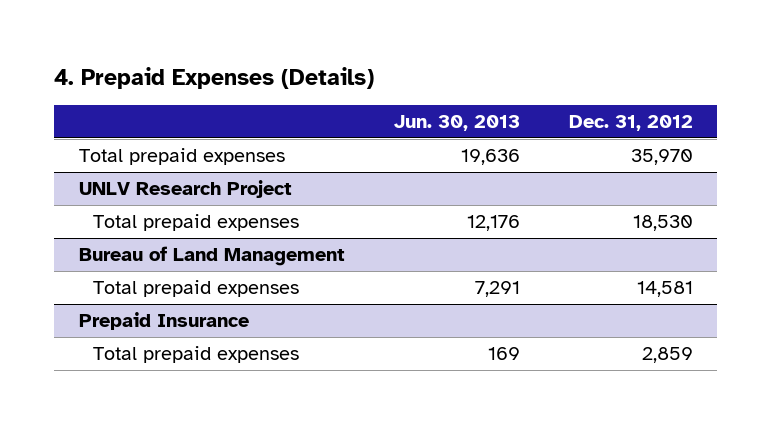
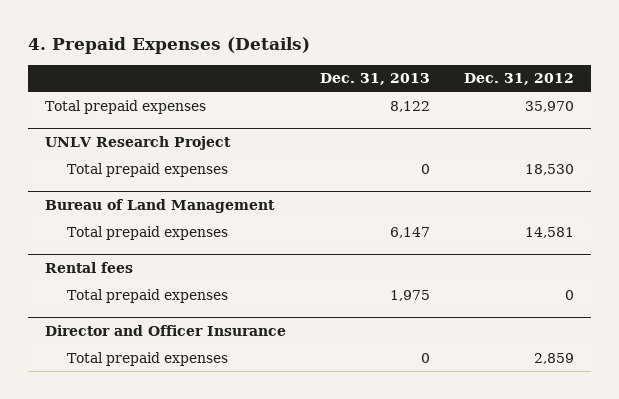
- | Jun. 30, 2013 | Dec. 31, 2012
+ | Dec. 31, 2013 | Dec. 31, 2012
- Prepaid Insurance
+ Rental fees
+ Total prepaid expenses | 1,975 | 0
+ Director and Officer Insurance

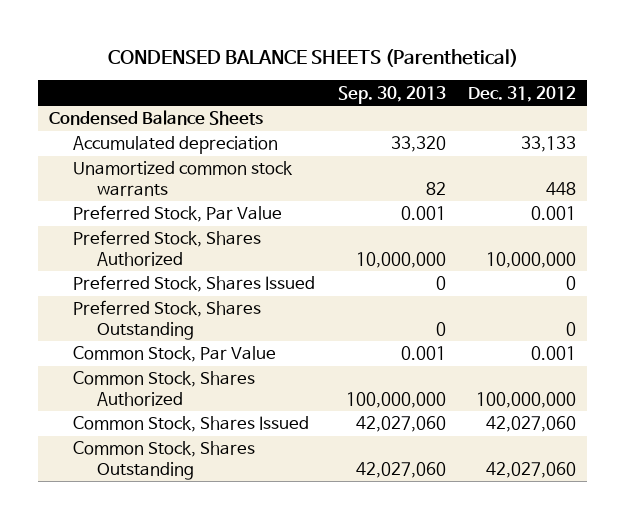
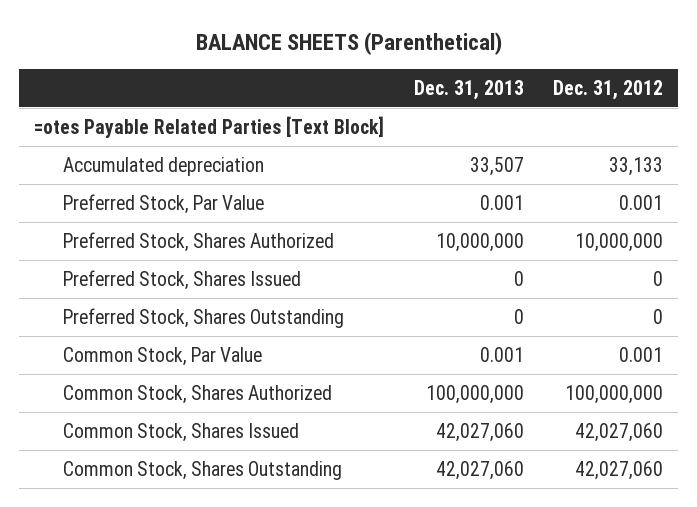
- CONDENSED BALANCE SHEETS (Parenthetical)
+ BALANCE SHEETS (Parenthetical)
- | Sep. 30, 2013 | Dec. 31, 2012
+ | Dec. 31, 2013 | Dec. 31, 2012
- Condensed Balance Sheets
+ =otes Payable Related Parties [Text Block]
- Unamortized common stock warrants | 82 | 448

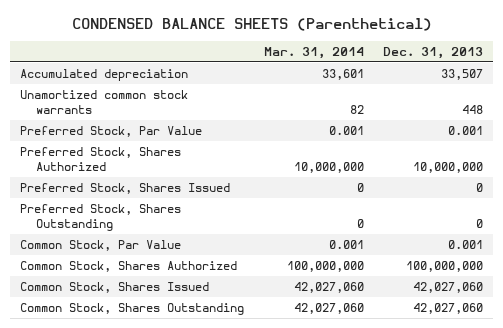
- BALANCE SHEETS (Parenthetical)
+ CONDENSED BALANCE SHEETS (Parenthetical)
- | Dec. 31, 2013 | Dec. 31, 2012
+ | Mar. 31, 2014 | Dec. 31, 2013
- =otes Payable Related Parties [Text Block]
+ Unamortized common stock warrants | 82 | 448

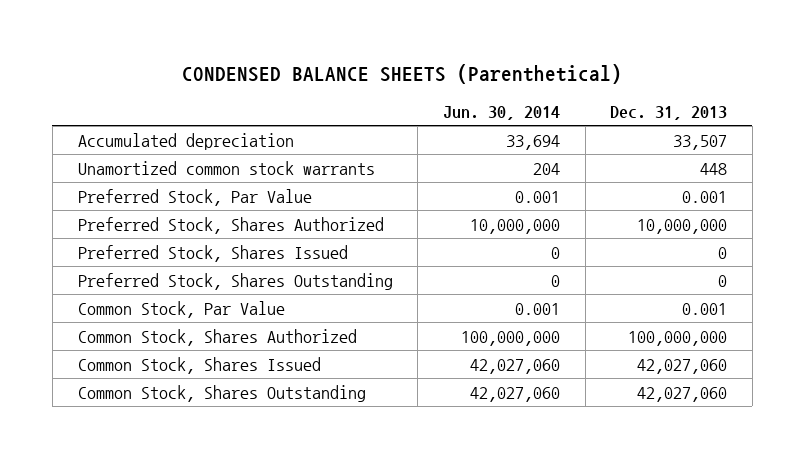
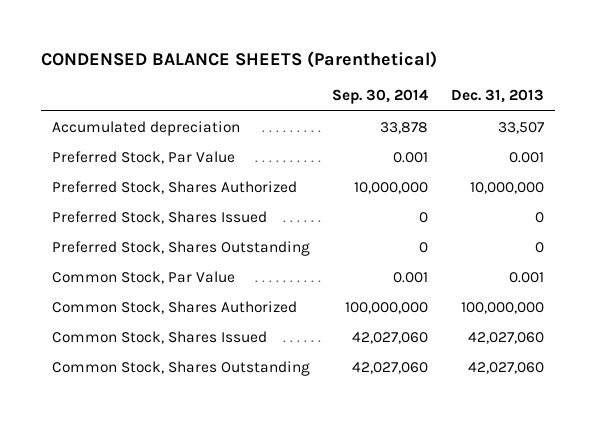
- | Jun. 30, 2014 | Dec. 31, 2013
+ | Sep. 30, 2014 | Dec. 31, 2013
- Unamortized common stock warrants | 204 | 448

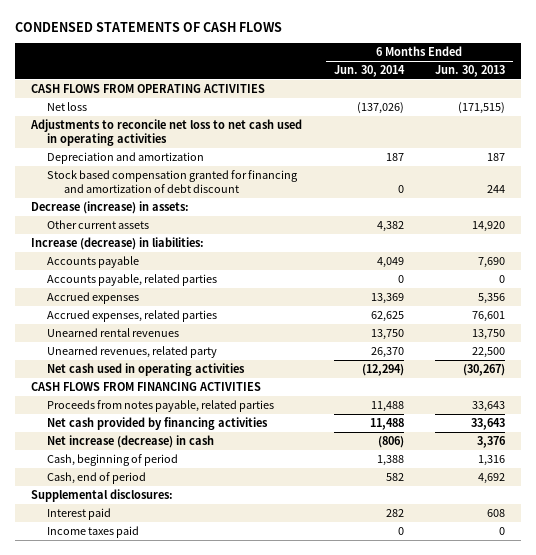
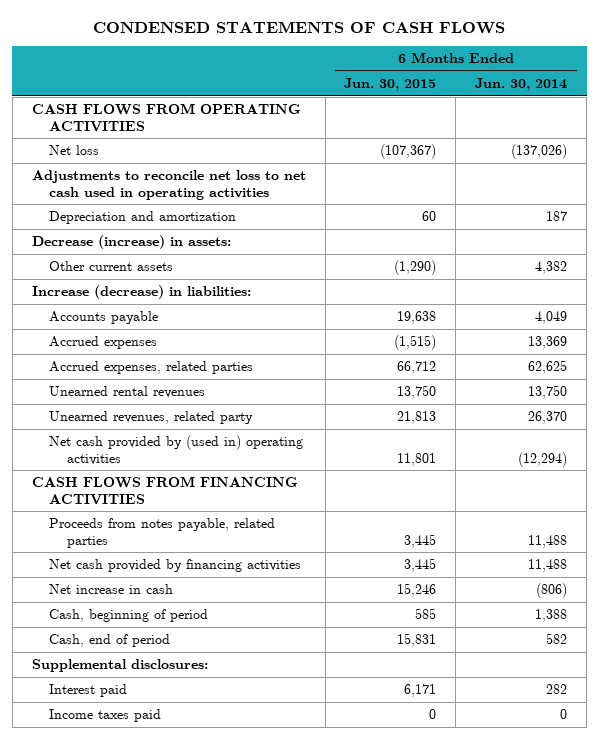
- | 6 Months Ended Jun. 30, 2014 | 6 Months Ended Jun. 30, 2013
+ | 6 Months Ended Jun. 30, 2015 | 6 Months Ended Jun. 30, 2014
- Stock based compensation granted for financing and amortization of debt discount | 0 | 244
- Accounts payable, related parties | 0 | 0
- Net cash used in operating activities | (12,294) | (30,267)
+ Net cash provided by (used in) operating activities | 11,801 | (12,294)
- Net increase (decrease) in cash | (806) | 3,376
+ Net increase in cash | 15,246 | (806)

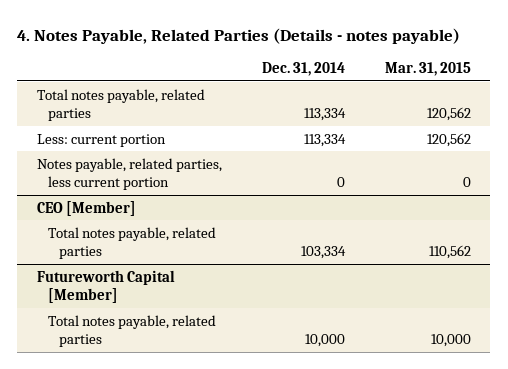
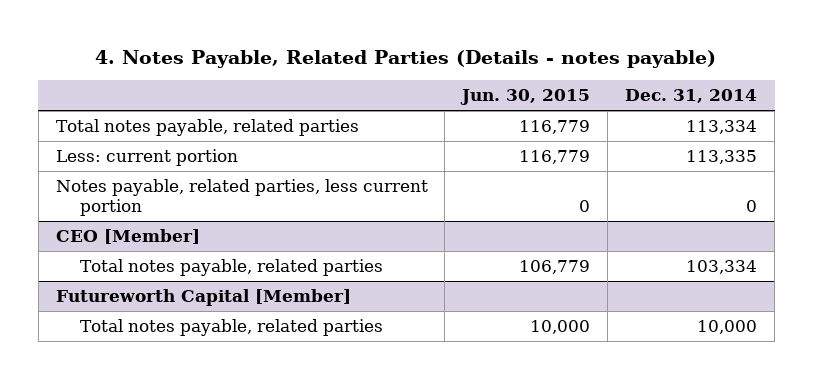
- | Dec. 31, 2014 | Mar. 31, 2015
+ | Jun. 30, 2015 | Dec. 31, 2014
- Less: current portion | 113,334 | 120,562
+ Less: current portion | 116,779 | 113,335

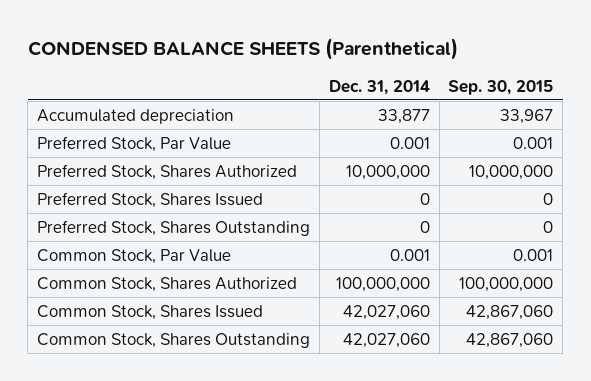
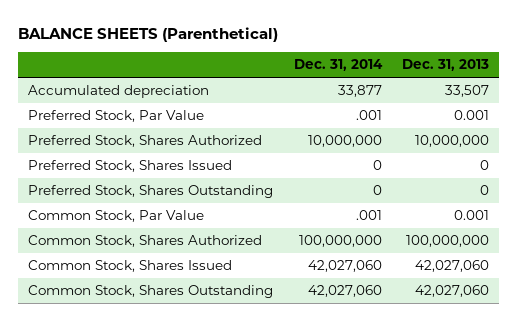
- CONDENSED BALANCE SHEETS (Parenthetical)
+ BALANCE SHEETS (Parenthetical)
- | Dec. 31, 2014 | Sep. 30, 2015
+ | Dec. 31, 2014 | Dec. 31, 2013
- Preferred Stock, Par Value | 0.001 | 0.001
+ Preferred Stock, Par Value | .001 | 0.001
- Common Stock, Par Value | 0.001 | 0.001
+ Common Stock, Par Value | .001 | 0.001

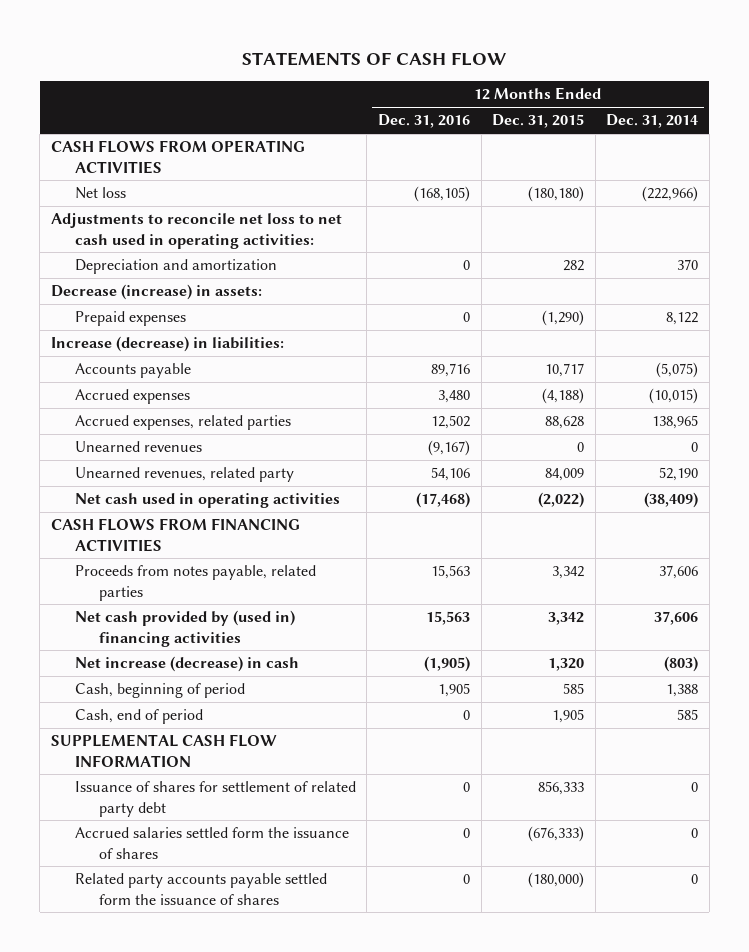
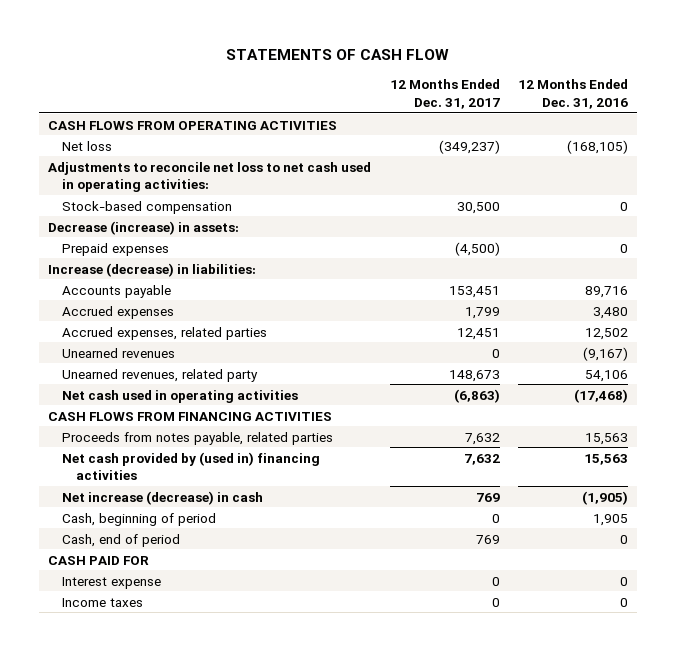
- | 12 Months Ended Dec. 31, 2016 | 12 Months Ended Dec. 31, 2015 | 12 Months Ended Dec. 31, 2014
+ | 12 Months Ended Dec. 31, 2017 | 12 Months Ended Dec. 31, 2016
- Depreciation and amortization | 0 | 282 | 370
+ Stock-based compensation | 30,500 | 0
- SUPPLEMENTAL CASH FLOW INFORMATION
- Issuance of shares for settlement of related party debt | 0 | 856,333 | 0
- Accrued salaries settled form the issuance of shares | 0 | (676,333) | 0
- Related party accounts payable settled form the issuance of shares | 0 | (180,000) | 0
+ CASH PAID FOR
+ Interest expense | 0 | 0
+ Income taxes | 0 | 0

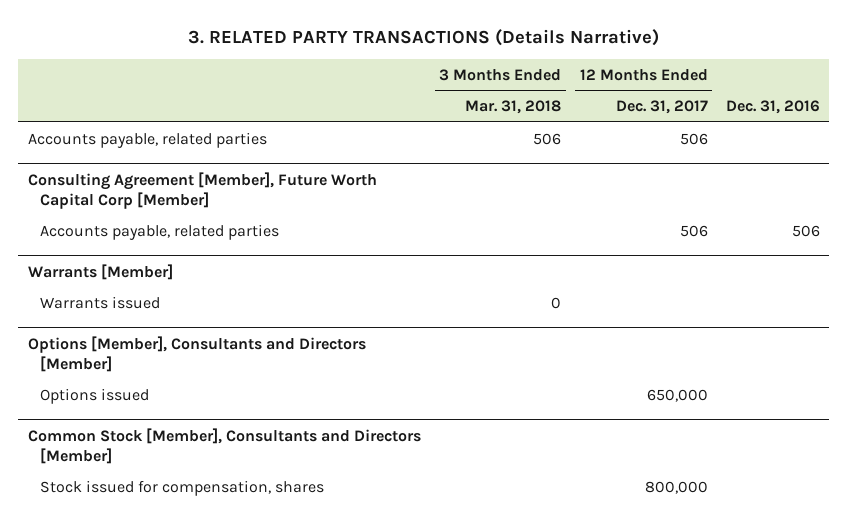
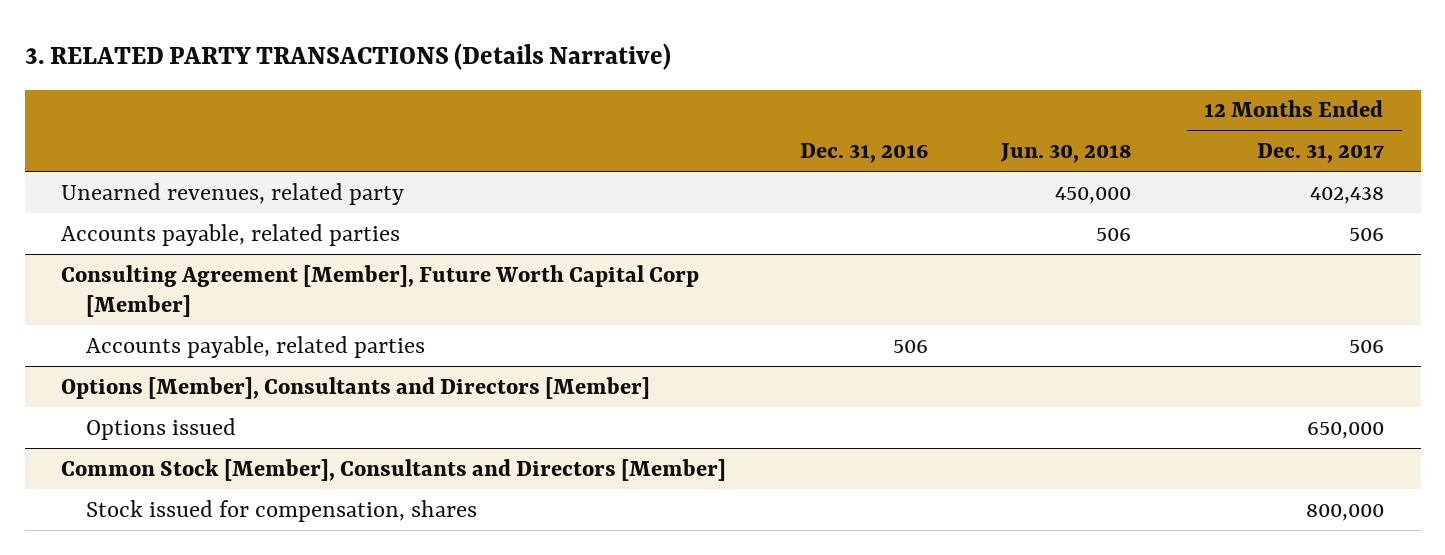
- | 3 Months Ended Mar. 31, 2018 | 12 Months Ended Dec. 31, 2017 | Dec. 31, 2016
+ | Dec. 31, 2016 | Jun. 30, 2018 | 12 Months Ended Dec. 31, 2017
+ Unearned revenues, related party | | 450,000 | 402,438
- Warrants [Member]
- Warrants issued | 0 | |

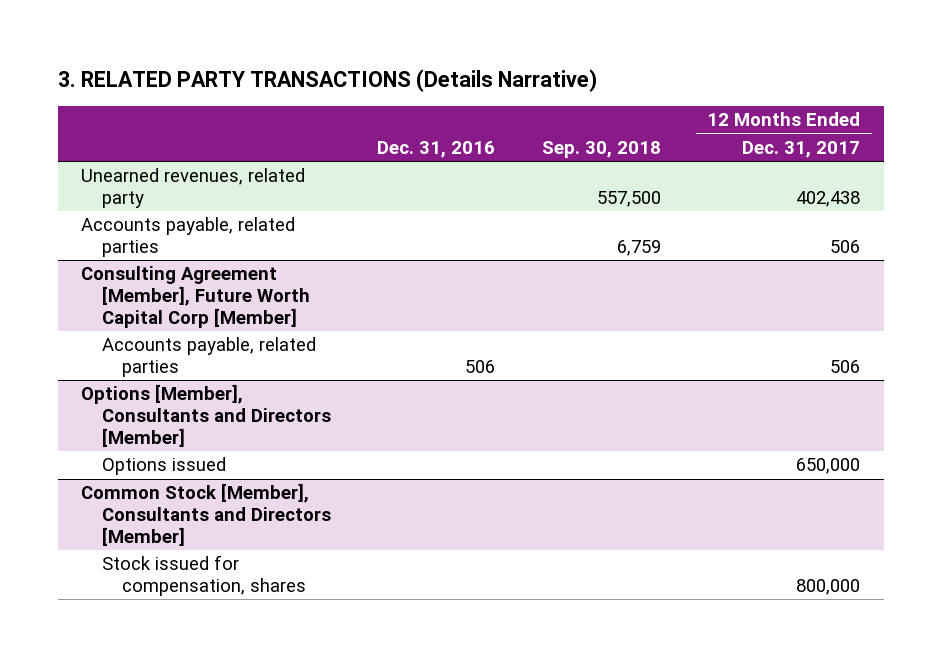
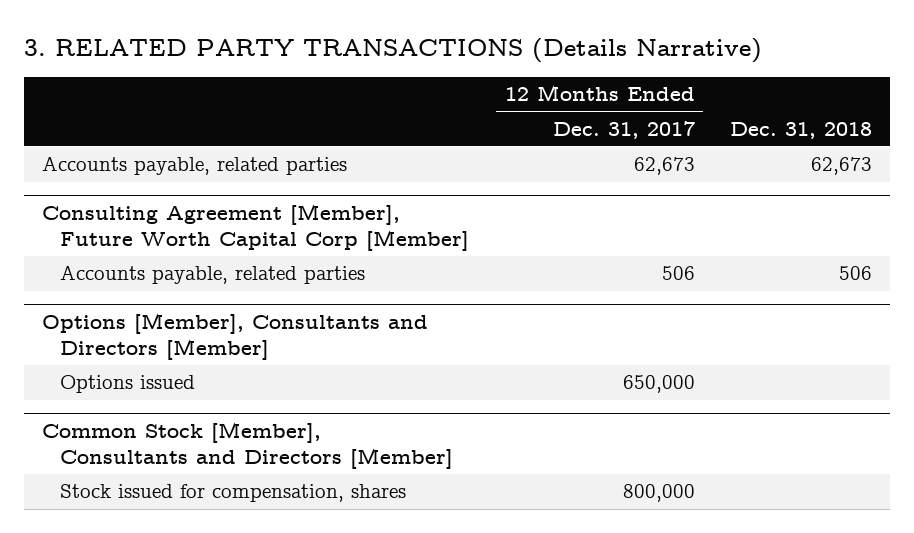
- | Dec. 31, 2016 | Sep. 30, 2018 | 12 Months Ended Dec. 31, 2017
+ | 12 Months Ended Dec. 31, 2017 | Dec. 31, 2018
- Unearned revenues, related party | | 557,500 | 402,438
- Accounts payable, related parties | | 6,759 | 506
+ Accounts payable, related parties | 62,673 | 62,673

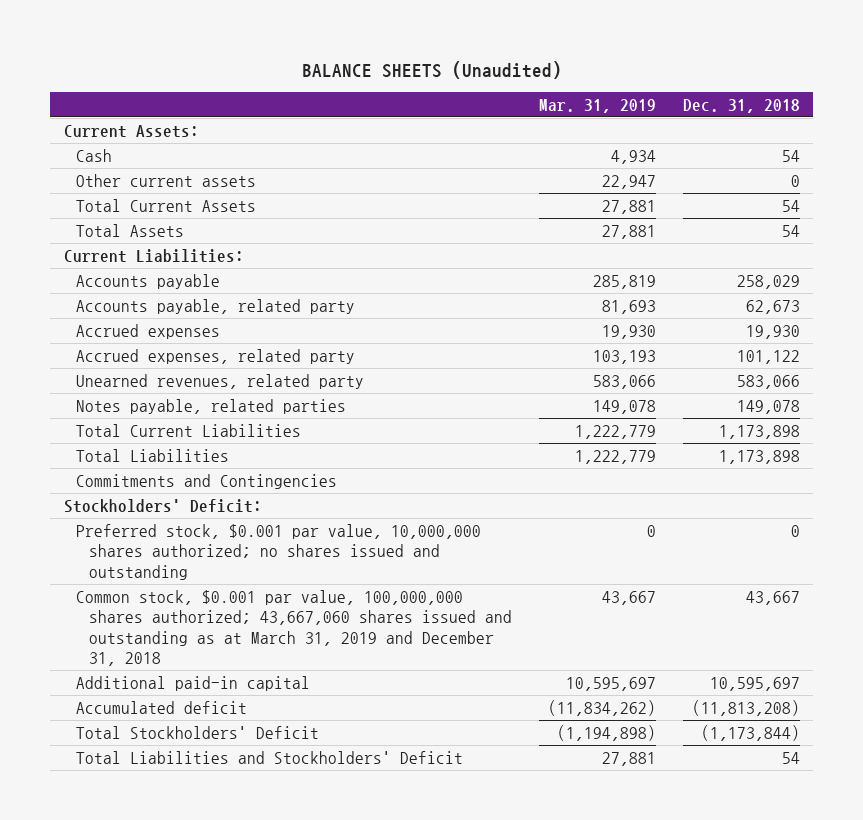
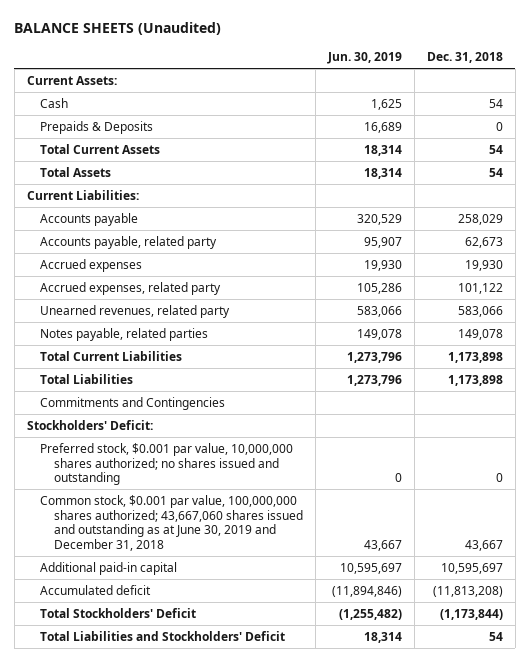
- | Mar. 31, 2019 | Dec. 31, 2018
+ | Jun. 30, 2019 | Dec. 31, 2018
- Other current assets | 22,947 | 0
+ Prepaids & Deposits | 16,689 | 0
- Common stock, $0.001 par value, 100,000,000 shares authorized; 43,667,060 shares issued and outstanding as at March 31, 2019 and December 31, 2018 | 43,667 | 43,667
+ Common stock, $0.001 par value, 100,000,000 shares authorized; 43,667,060 shares issued and outstanding as at June 30, 2019 and December 31, 2018 | 43,667 | 43,667

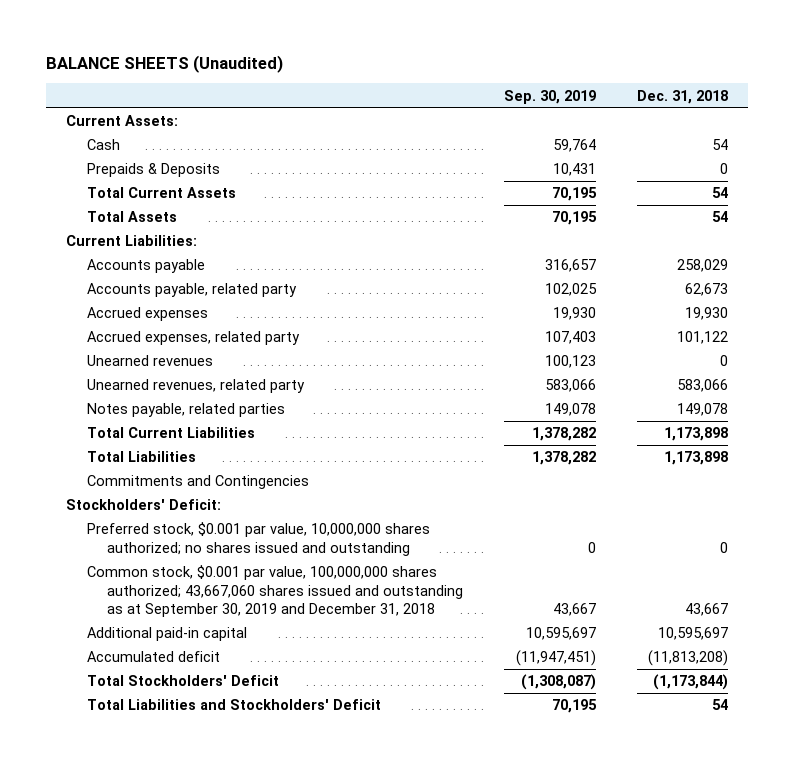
- | Jun. 30, 2019 | Dec. 31, 2018
+ | Sep. 30, 2019 | Dec. 31, 2018
+ Unearned revenues | 100,123 | 0
- Common stock, $0.001 par value, 100,000,000 shares authorized; 43,667,060 shares issued and outstanding as at June 30, 2019 and December 31, 2018 | 43,667 | 43,667
+ Common stock, $0.001 par value, 100,000,000 shares authorized; 43,667,060 shares issued and outstanding as at September 30, 2019 and December 31, 2018 | 43,667 | 43,667

